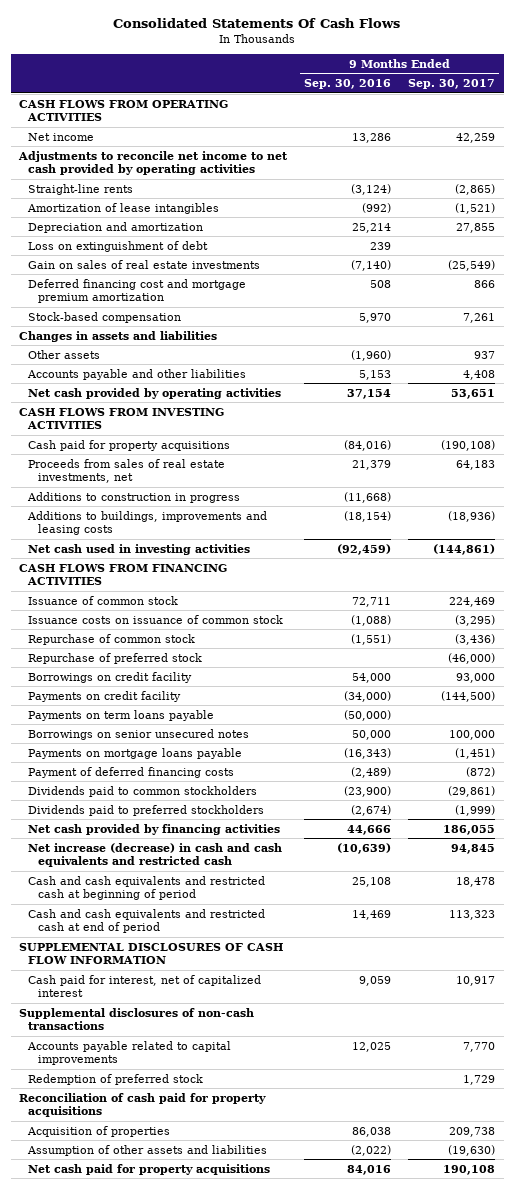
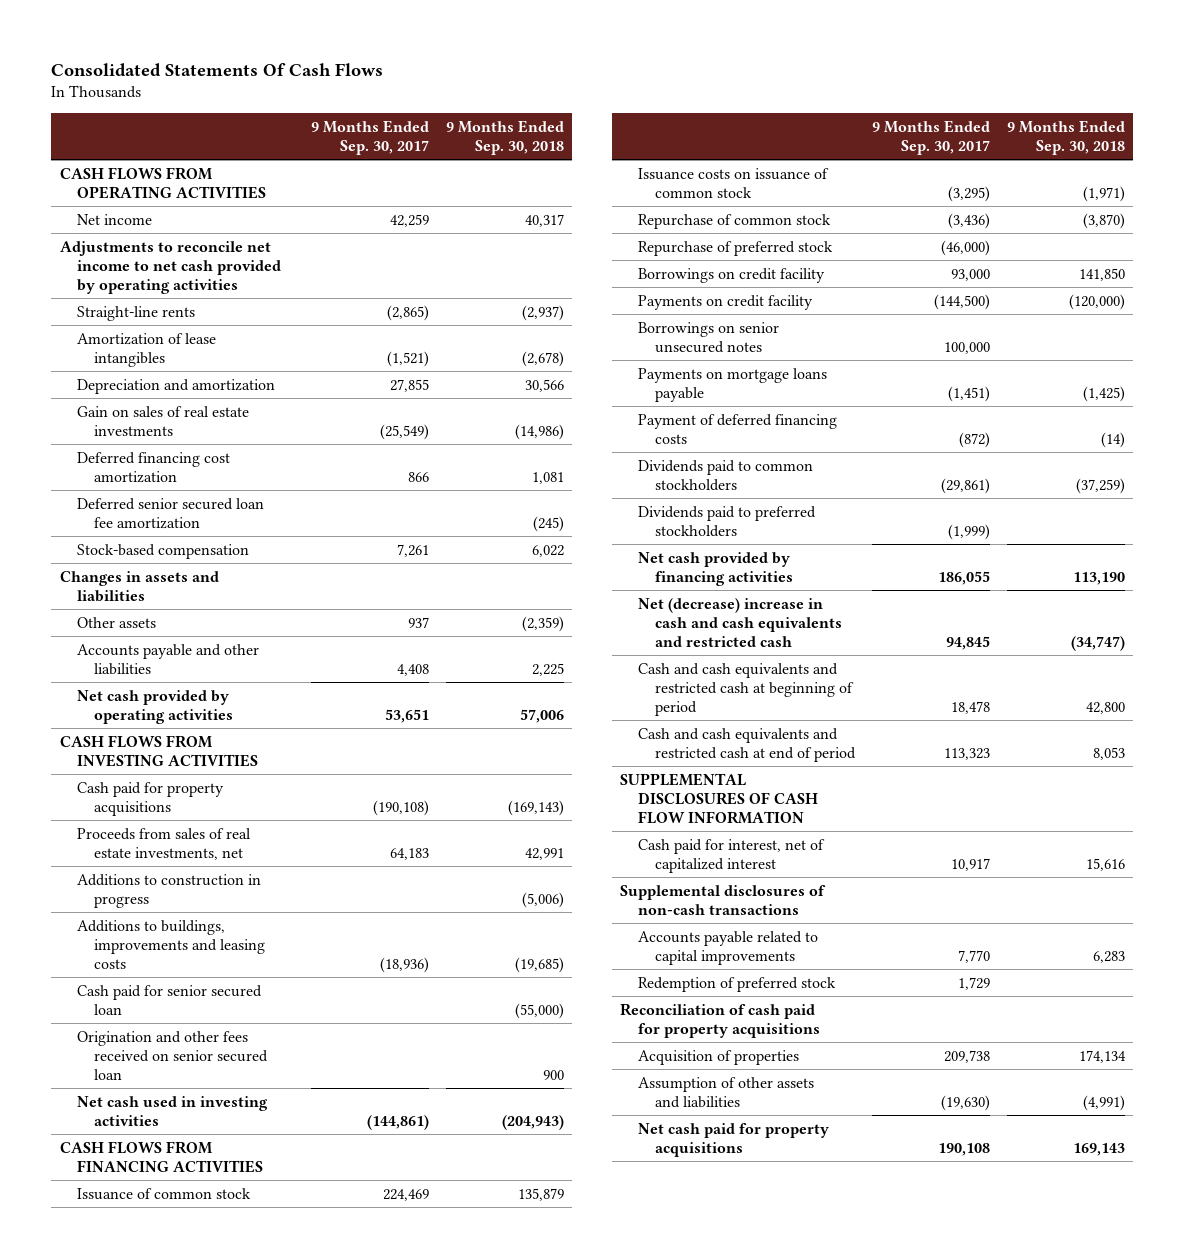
- | 9 Months Ended Sep. 30, 2016 | 9 Months Ended Sep. 30, 2017
+ | 9 Months Ended Sep. 30, 2017 | 9 Months Ended Sep. 30, 2018
- Loss on extinguishment of debt | 239 |
- Deferred financing cost and mortgage premium amortization | 508 | 866
+ Deferred financing cost amortization | 866 | 1,081
+ Deferred senior secured loan fee amortization | | (245)
+ Cash paid for senior secured loan | | (55,000)
+ Origination and other fees received on senior secured loan | | 900
- Payments on term loans payable | (50,000) |
- Net increase (decrease) in cash and cash equivalents and restricted cash | (10,639) | 94,845
+ Net (decrease) increase in cash and cash equivalents and restricted cash | 94,845 | (34,747)

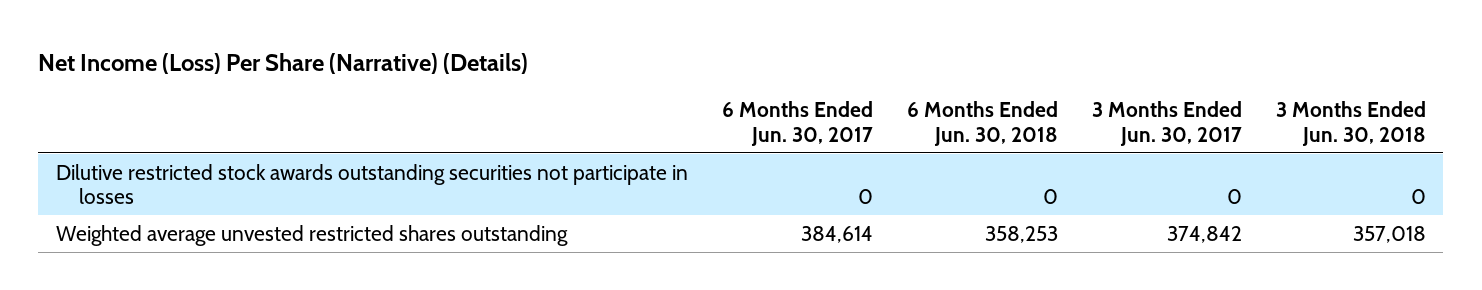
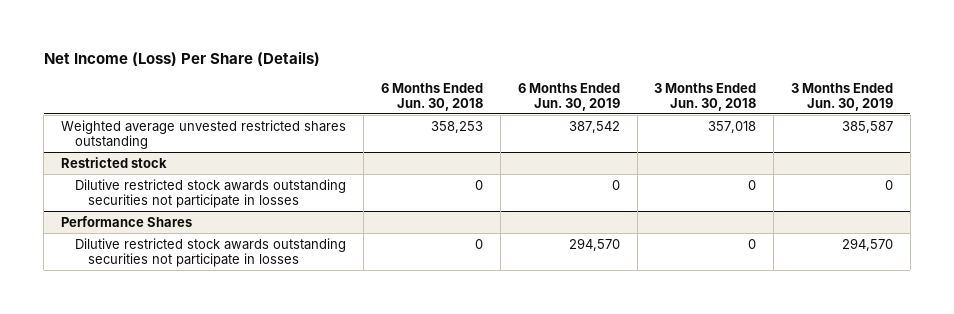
- Net Income (Loss) Per Share (Narrative) (Details)
+ Net Income (Loss) Per Share (Details)
- | 6 Months Ended Jun. 30, 2017 | 6 Months Ended Jun. 30, 2018 | 3 Months Ended Jun. 30, 2017 | 3 Months Ended Jun. 30, 2018
+ | 6 Months Ended Jun. 30, 2018 | 6 Months Ended Jun. 30, 2019 | 3 Months Ended Jun. 30, 2018 | 3 Months Ended Jun. 30, 2019
- Dilutive restricted stock awards outstanding securities not participate in losses | 0 | 0 | 0 | 0
+ Restricted stock
+ Dilutive restricted stock awards outstanding securities not participate in losses | 0 | 0 | 0 | 0
+ Performance Shares
+ Dilutive restricted stock awards outstanding securities not participate in losses | 0 | 294,570 | 0 | 294,570

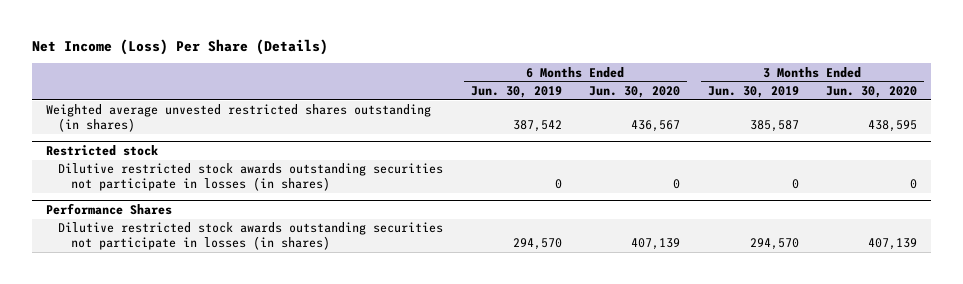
- | 6 Months Ended Jun. 30, 2018 | 6 Months Ended Jun. 30, 2019 | 3 Months Ended Jun. 30, 2018 | 3 Months Ended Jun. 30, 2019
+ | 6 Months Ended Jun. 30, 2019 | 6 Months Ended Jun. 30, 2020 | 3 Months Ended Jun. 30, 2019 | 3 Months Ended Jun. 30, 2020
- Weighted average unvested restricted shares outstanding | 358,253 | 387,542 | 357,018 | 385,587
+ Weighted average unvested restricted shares outstanding (in shares) | 387,542 | 436,567 | 385,587 | 438,595
@ Restricted stock
- Dilutive restricted stock awards outstanding securities not participate in losses | 0 | 0 | 0 | 0
+ Dilutive restricted stock awards outstanding securities not participate in losses (in shares) | 0 | 0 | 0 | 0
@ Performance Shares
- Dilutive restricted stock awards outstanding securities not participate in losses | 0 | 294,570 | 0 | 294,570
+ Dilutive restricted stock awards outstanding securities not participate in losses (in shares) | 294,570 | 407,139 | 294,570 | 407,139

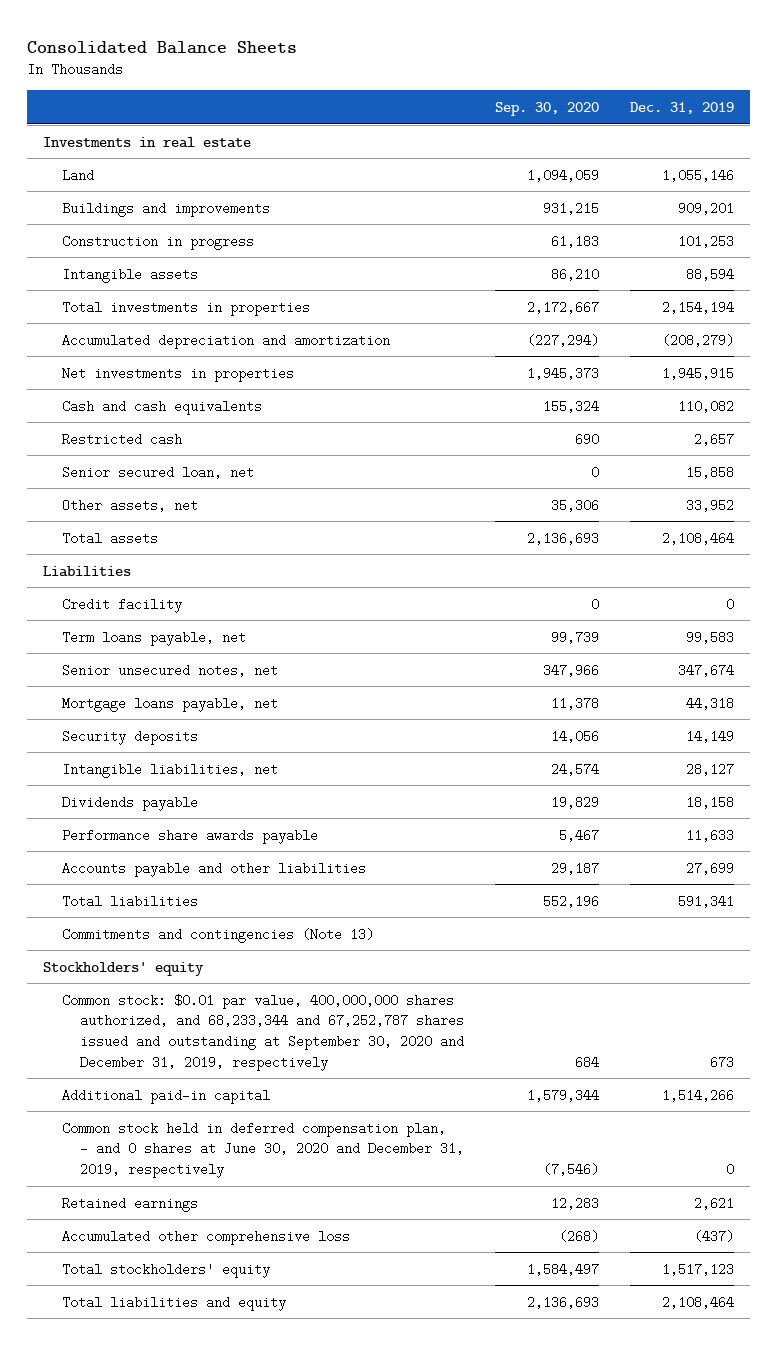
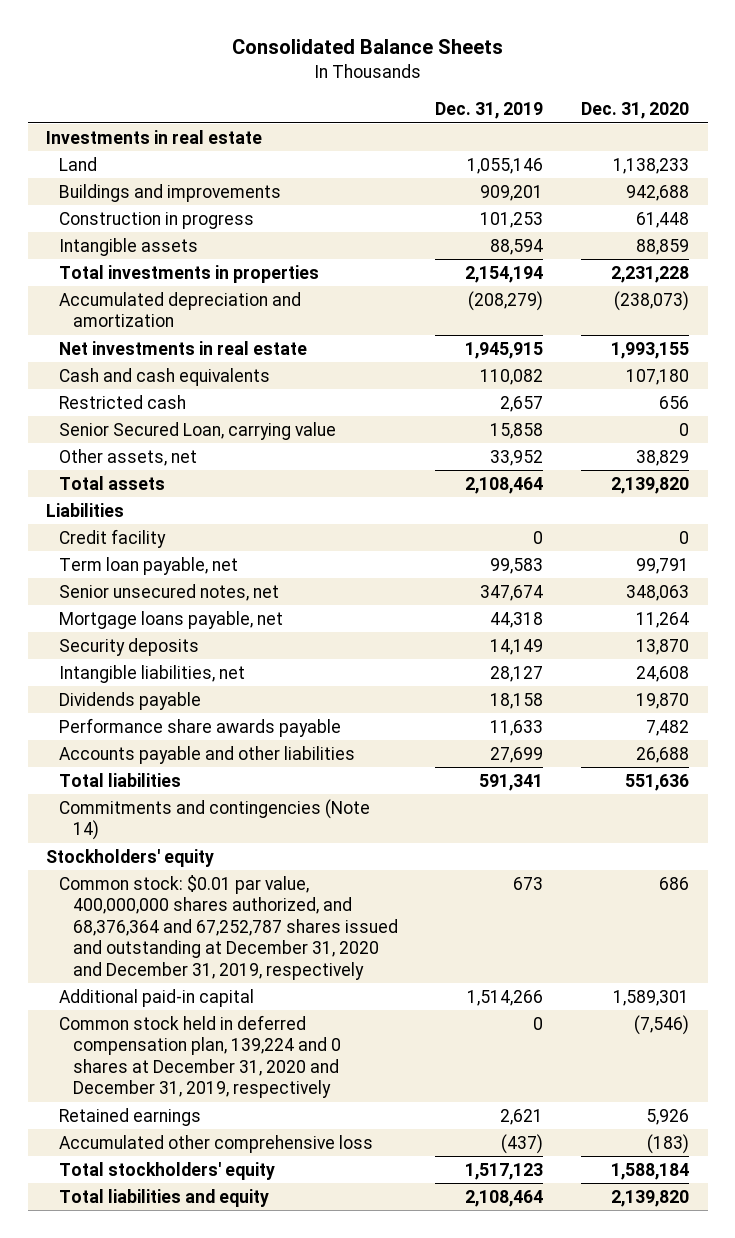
- | Sep. 30, 2020 | Dec. 31, 2019
+ | Dec. 31, 2019 | Dec. 31, 2020
- Net investments in properties | 1,945,373 | 1,945,915
+ Net investments in real estate | 1,945,915 | 1,993,155
- Senior secured loan, net | 0 | 15,858
+ Senior Secured Loan, carrying value | 15,858 | 0
- Term loans payable, net | 99,739 | 99,583
+ Term loan payable, net | 99,583 | 99,791
- Commitments and contingencies (Note 13)
+ Commitments and contingencies (Note 14)
- Common stock: $0.01 par value, 400,000,000 shares authorized, and 68,233,344 and 67,252,787 shares issued and outstanding at September 30, 2020 and December 31, 2019, respectively | 684 | 673
+ Common stock: $0.01 par value, 400,000,000 shares authorized, and 68,376,364 and 67,252,787 shares issued and outstanding at December 31, 2020 and December 31, 2019, respectively | 673 | 686
- Common stock held in deferred compensation plan, - and 0 shares at June 30, 2020 and December 31, 2019, respectively | (7,546) | 0
+ Common stock held in deferred compensation plan, 139,224 and 0 shares at December 31, 2020 and December 31, 2019, respectively | 0 | (7,546)

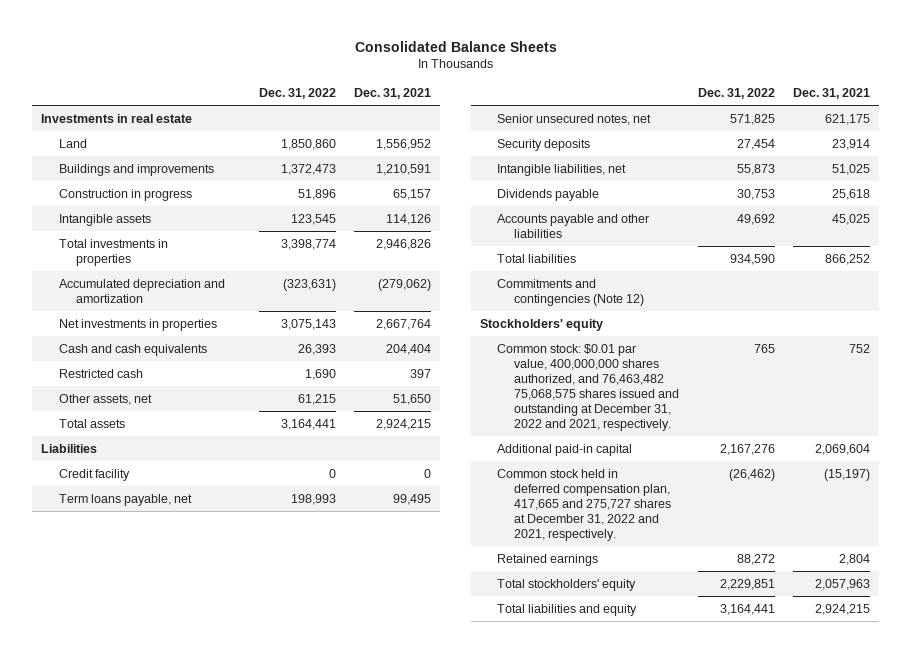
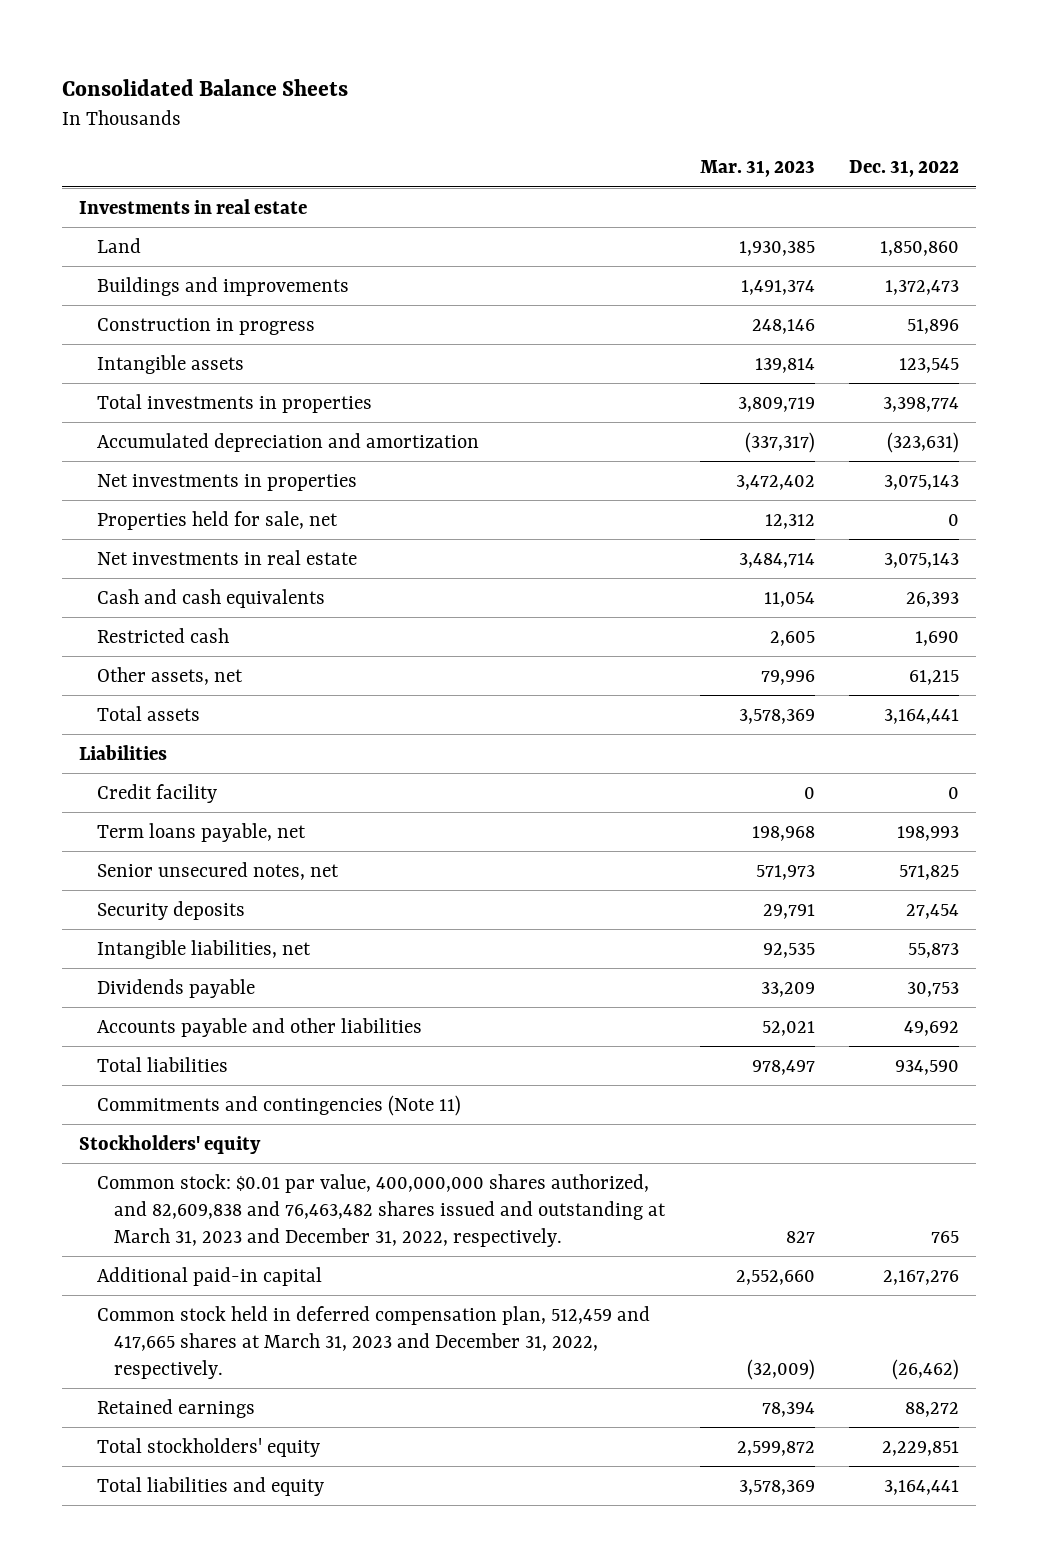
- | Dec. 31, 2022 | Dec. 31, 2021
+ | Mar. 31, 2023 | Dec. 31, 2022
+ Properties held for sale, net | 12,312 | 0
+ Net investments in real estate | 3,484,714 | 3,075,143
- Commitments and contingencies (Note 12)
+ Commitments and contingencies (Note 11)
- Common stock: $0.01 par value, 400,000,000 shares authorized, and 76,463,482 75,068,575 shares issued and outstanding at December 31, 2022 and 2021, respectively. | 765 | 752
+ Common stock: $0.01 par value, 400,000,000 shares authorized, and 82,609,838 and 76,463,482 shares issued and outstanding at March 31, 2023 and December 31, 2022, respectively. | 827 | 765
- Common stock held in deferred compensation plan, 417,665 and 275,727 shares at December 31, 2022 and 2021, respectively. | (26,462) | (15,197)
+ Common stock held in deferred compensation plan, 512,459 and 417,665 shares at March 31, 2023 and December 31, 2022, respectively. | (32,009) | (26,462)

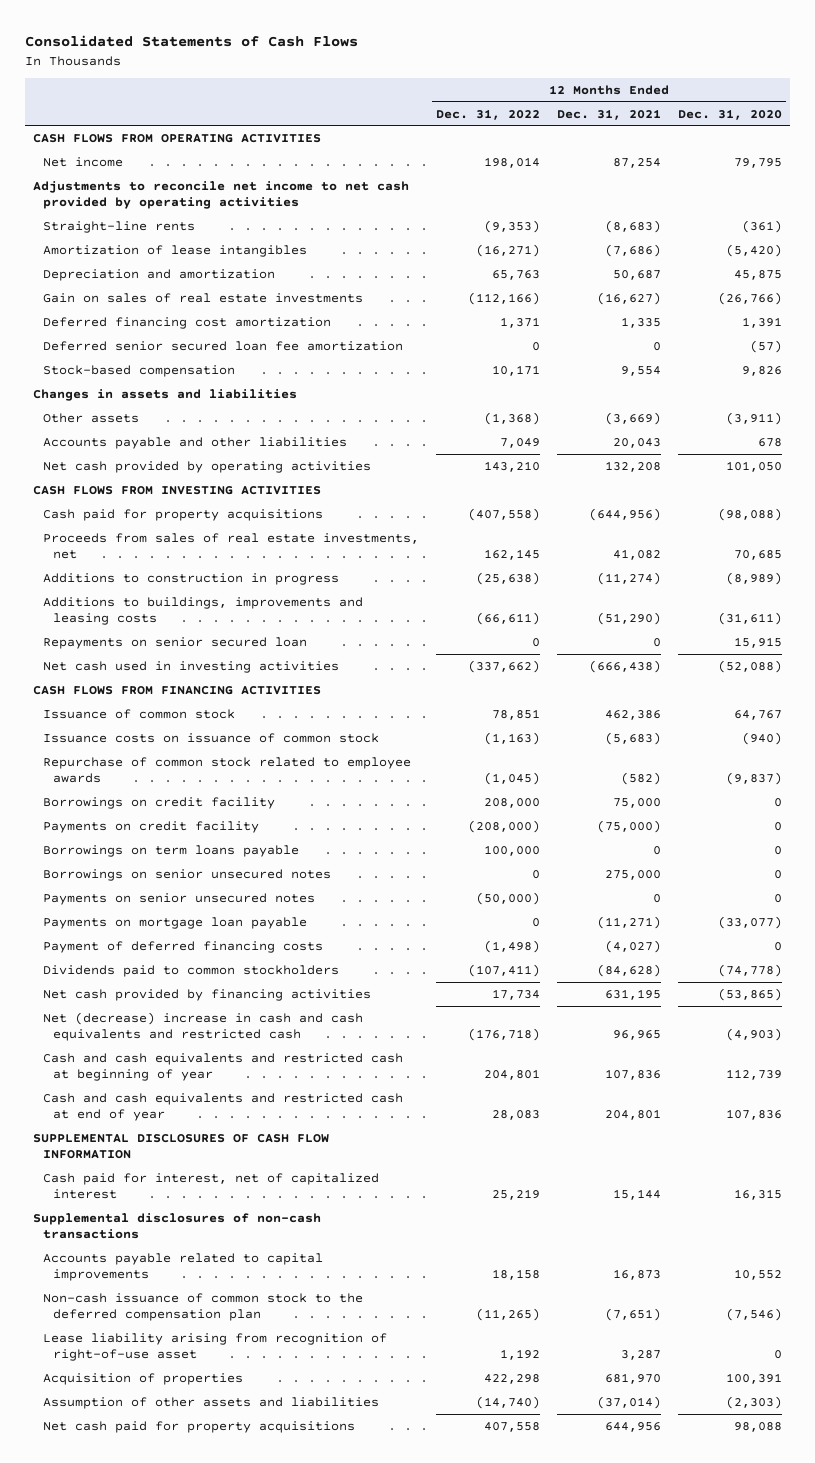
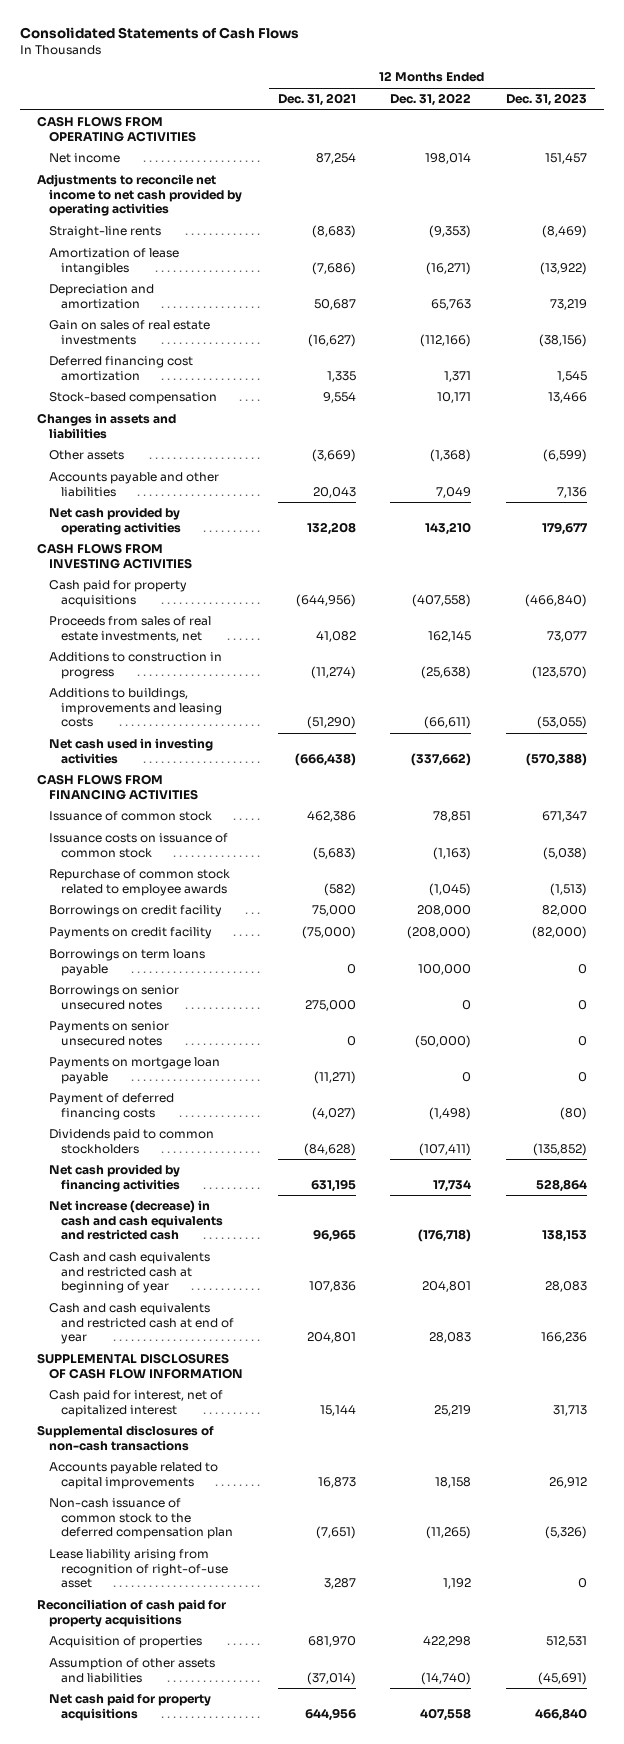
- | 12 Months Ended Dec. 31, 2022 | 12 Months Ended Dec. 31, 2021 | 12 Months Ended Dec. 31, 2020
+ | 12 Months Ended Dec. 31, 2021 | 12 Months Ended Dec. 31, 2022 | 12 Months Ended Dec. 31, 2023
- Deferred senior secured loan fee amortization | 0 | 0 | (57)
- Repayments on senior secured loan | 0 | 0 | 15,915
- Net (decrease) increase in cash and cash equivalents and restricted cash | (176,718) | 96,965 | (4,903)
+ Net increase (decrease) in cash and cash equivalents and restricted cash | 96,965 | (176,718) | 138,153
+ Reconciliation of cash paid for property acquisitions

